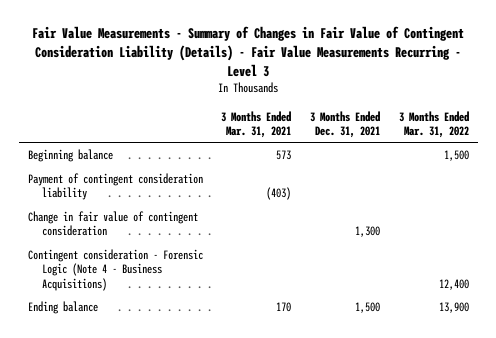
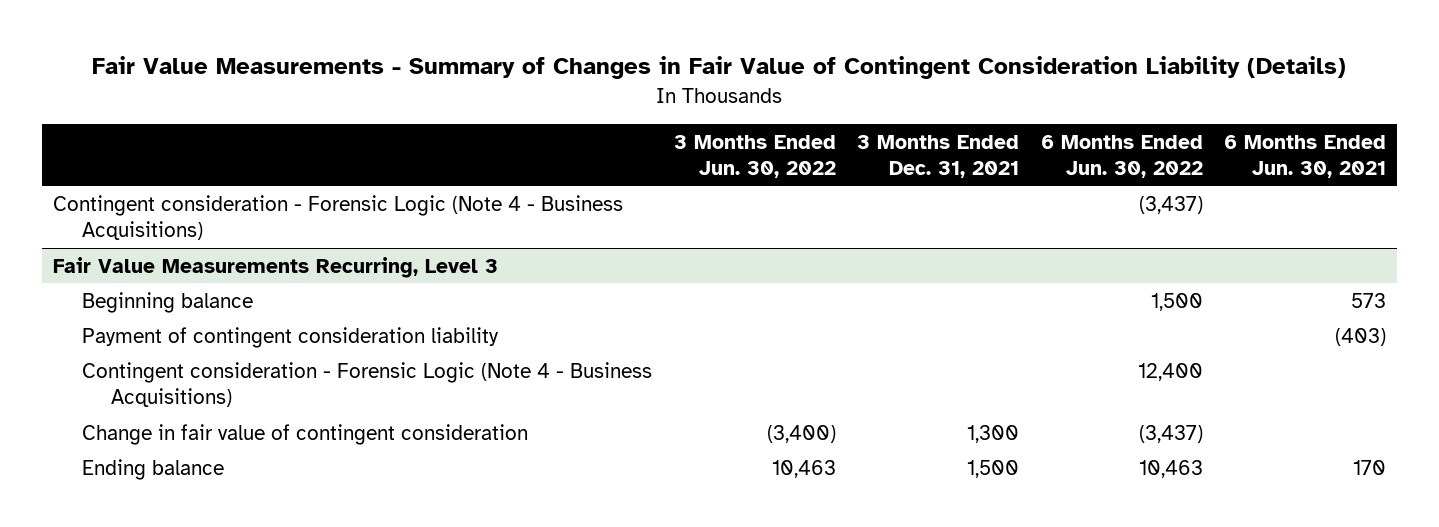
- Fair Value Measurements - Summary of Changes in Fair Value of Contingent Consideration Liability (Details) - Fair Value Measurements Recurring - Level 3
+ Fair Value Measurements - Summary of Changes in Fair Value of Contingent Consideration Liability (Details)
- | 3 Months Ended Mar. 31, 2021 | 3 Months Ended Dec. 31, 2021 | 3 Months Ended Mar. 31, 2022
+ | 3 Months Ended Jun. 30, 2022 | 3 Months Ended Dec. 31, 2021 | 6 Months Ended Jun. 30, 2022 | 6 Months Ended Jun. 30, 2021
- Beginning balance | 573 | | 1,500
- Payment of contingent consideration liability | (403) | |
- Change in fair value of contingent consideration | | 1,300 |
- Ending balance | 170 | 1,500 | 13,900
+ Fair Value Measurements Recurring, Level 3
+ Beginning balance | | | 1,500 | 573
+ Payment of contingent consideration liability | | | | (403)
+ Contingent consideration - Forensic Logic (Note 4 - Business Acquisitions) | | | 12,400 |
+ Change in fair value of contingent consideration | (3,400) | 1,300 | (3,437) |
+ Ending balance | 10,463 | 1,500 | 10,463 | 170

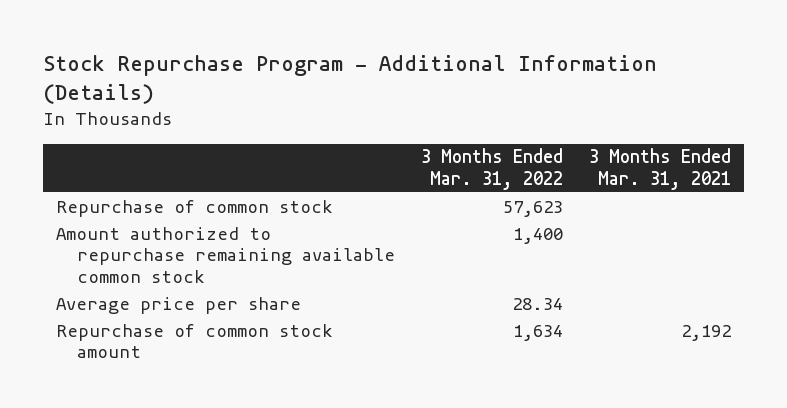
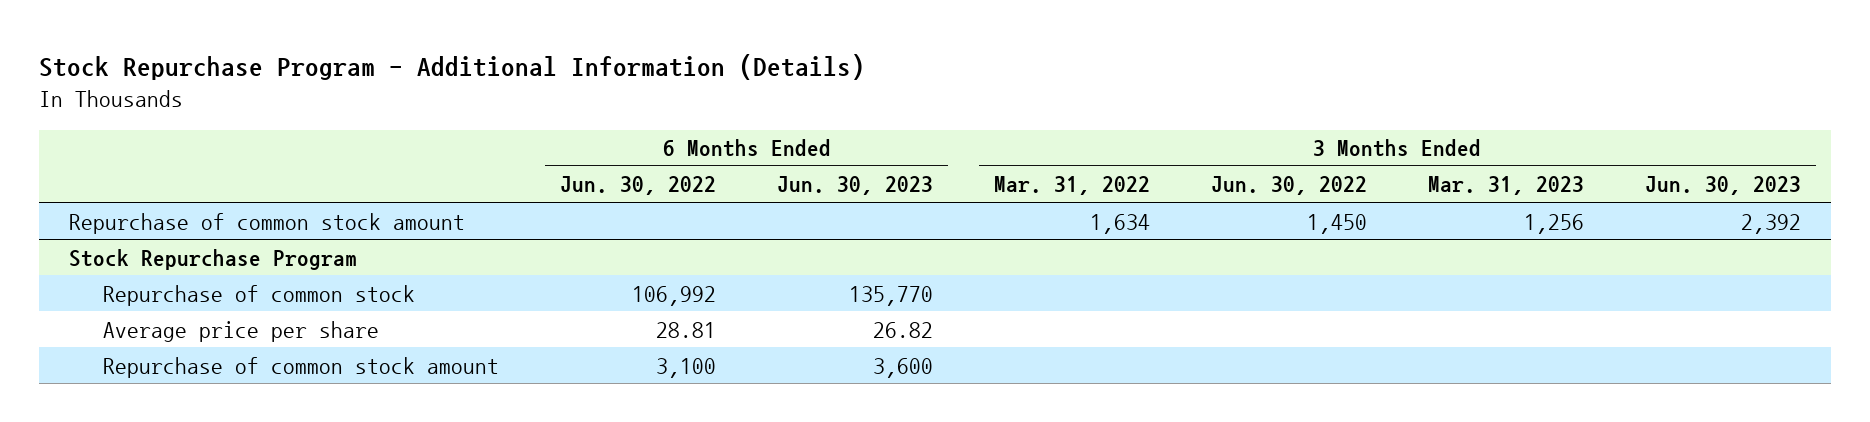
- | 3 Months Ended Mar. 31, 2022 | 3 Months Ended Mar. 31, 2021
+ | 6 Months Ended Jun. 30, 2022 | 6 Months Ended Jun. 30, 2023 | 3 Months Ended Mar. 31, 2022 | 3 Months Ended Jun. 30, 2022 | 3 Months Ended Mar. 31, 2023 | 3 Months Ended Jun. 30, 2023
- Repurchase of common stock | 57,623 |
- Amount authorized to repurchase remaining available common stock | 1,400 |
- Average price per share | 28.34 |
+ Stock Repurchase Program
+ Repurchase of common stock | 106,992 | 135,770 | | | |
+ Average price per share | 28.81 | 26.82 | | | |
+ Repurchase of common stock amount | 3,100 | 3,600 | | | |

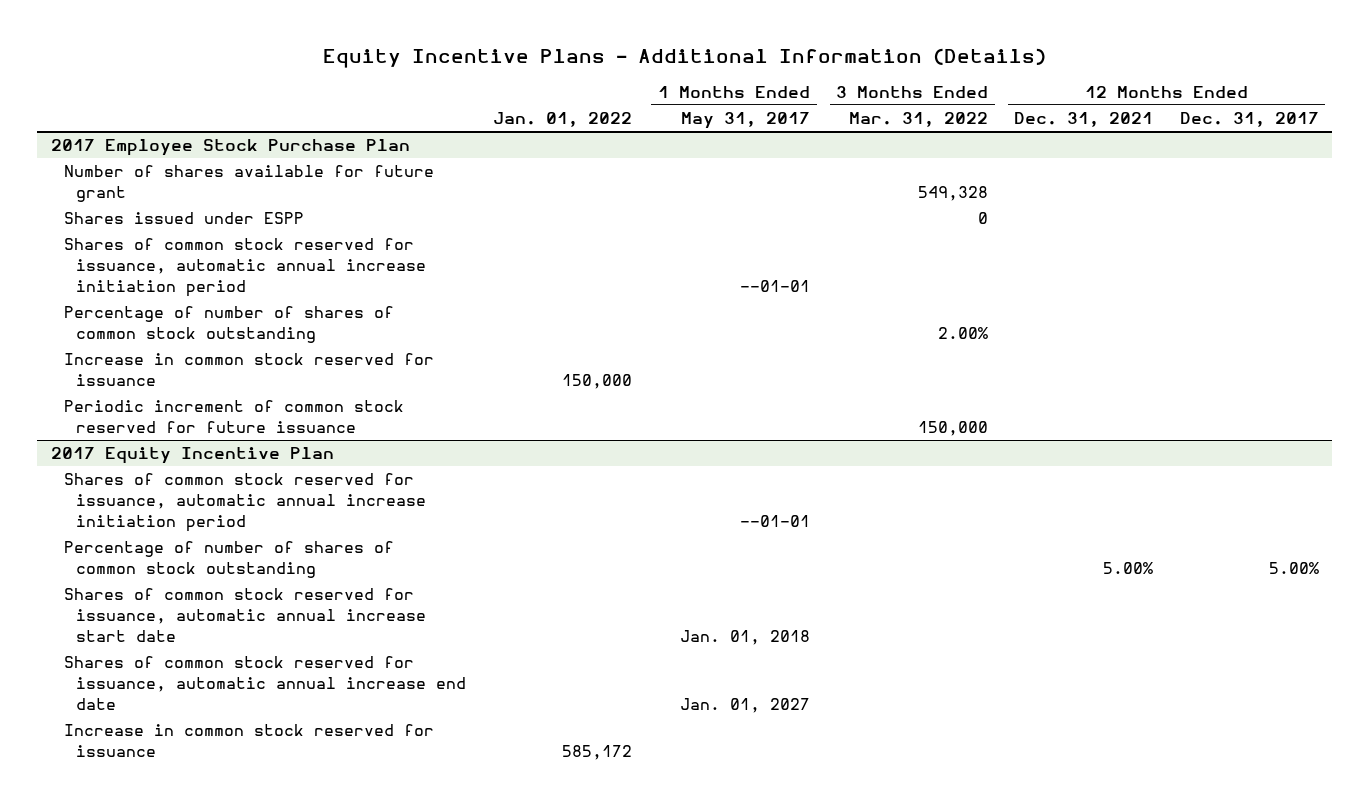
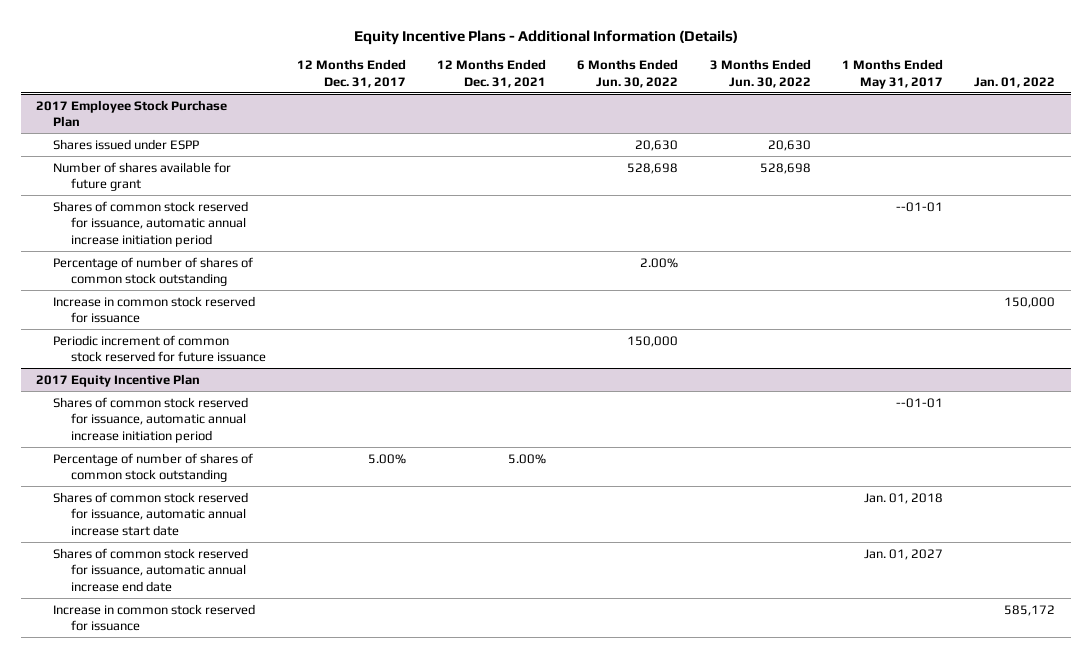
- | Jan. 01, 2022 | 1 Months Ended May 31, 2017 | 3 Months Ended Mar. 31, 2022 | 12 Months Ended Dec. 31, 2021 | 12 Months Ended Dec. 31, 2017
+ | 12 Months Ended Dec. 31, 2017 | 12 Months Ended Dec. 31, 2021 | 6 Months Ended Jun. 30, 2022 | 3 Months Ended Jun. 30, 2022 | 1 Months Ended May 31, 2017 | Jan. 01, 2022
@ 2017 Employee Stock Purchase Plan
moved down: Number of shares available for future grant | | | 528,698 | 528,698 | |

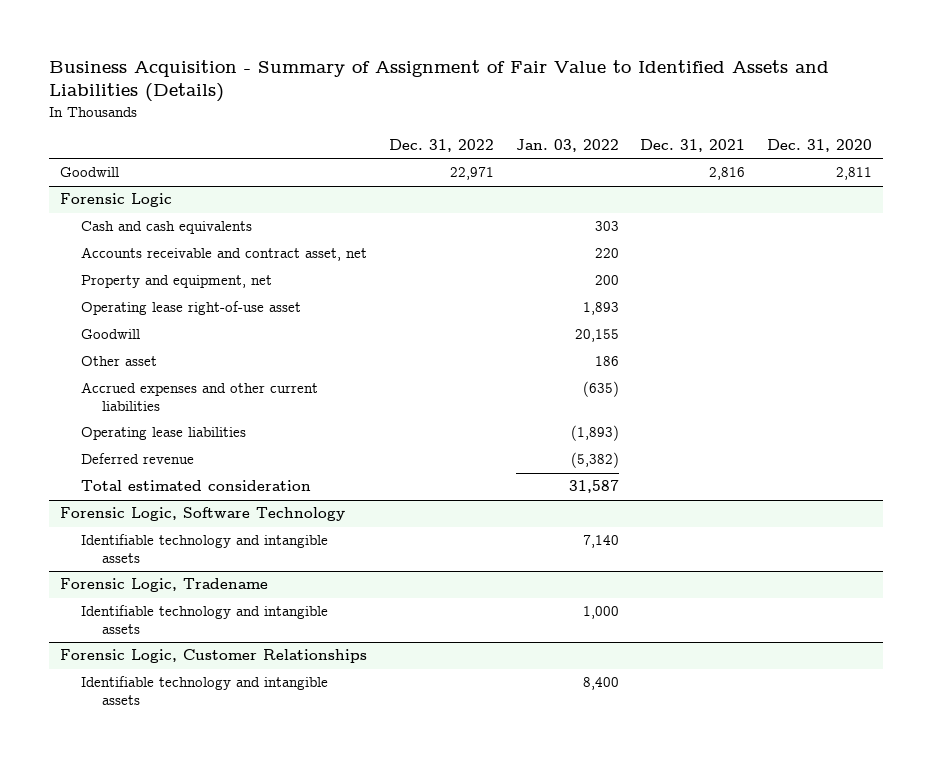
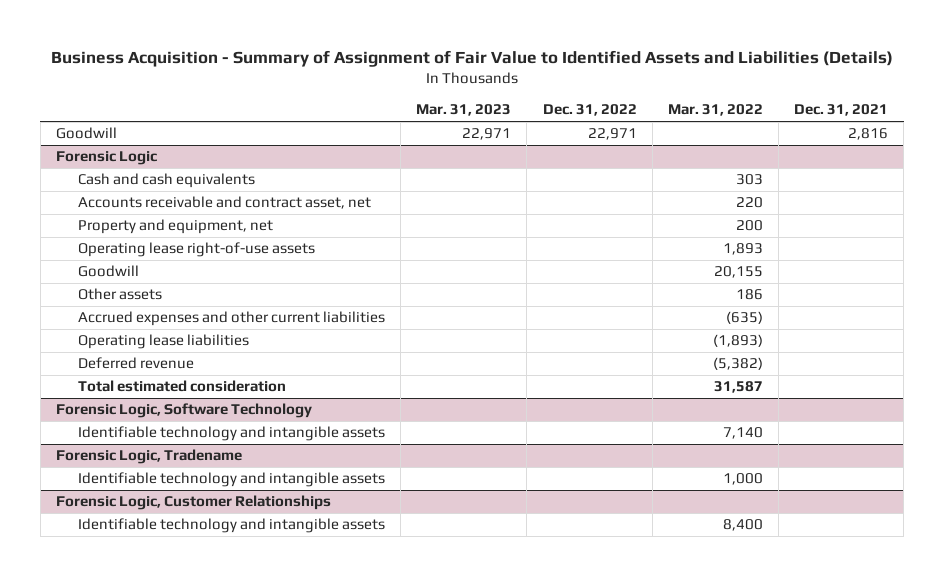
- | Dec. 31, 2022 | Jan. 03, 2022 | Dec. 31, 2021 | Dec. 31, 2020
+ | Mar. 31, 2023 | Dec. 31, 2022 | Mar. 31, 2022 | Dec. 31, 2021
@ Forensic Logic
- Operating lease right-of-use asset | | 1,893 | |
+ Operating lease right-of-use assets | | | 1,893 |
- Other asset | | 186 | |
+ Other assets | | | 186 |

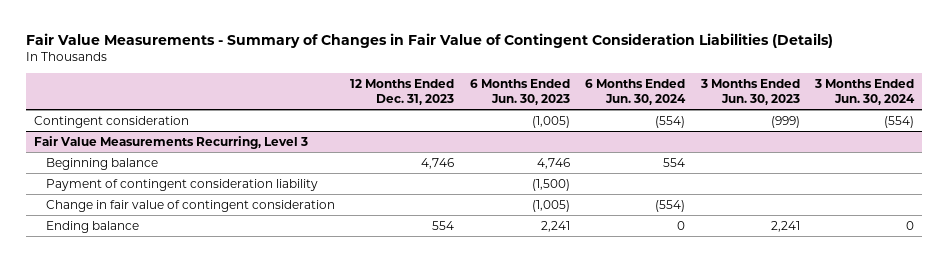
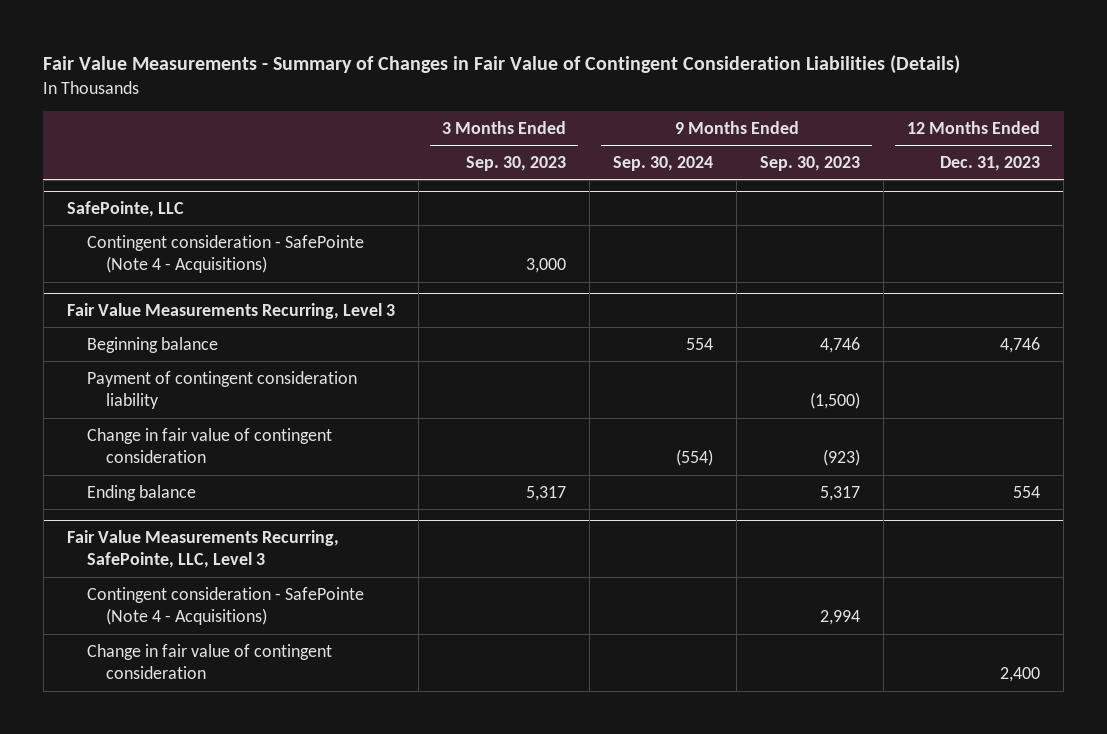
- | 12 Months Ended Dec. 31, 2023 | 6 Months Ended Jun. 30, 2023 | 6 Months Ended Jun. 30, 2024 | 3 Months Ended Jun. 30, 2023 | 3 Months Ended Jun. 30, 2024
+ | 3 Months Ended Sep. 30, 2023 | 9 Months Ended Sep. 30, 2024 | 9 Months Ended Sep. 30, 2023 | 12 Months Ended Dec. 31, 2023
- Contingent consideration | | (1,005) | (554) | (999) | (554)
+ SafePointe, LLC
+ Contingent consideration - SafePointe (Note 4 - Acquisitions) | 3,000 | | |
+ Fair Value Measurements Recurring, SafePointe, LLC, Level 3
+ Contingent consideration - SafePointe (Note 4 - Acquisitions) | | | 2,994 |
+ Change in fair value of contingent consideration | | | | 2,400

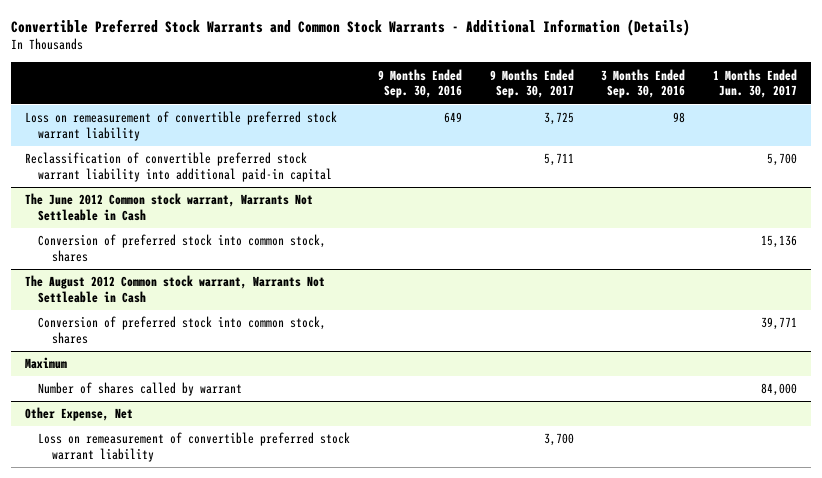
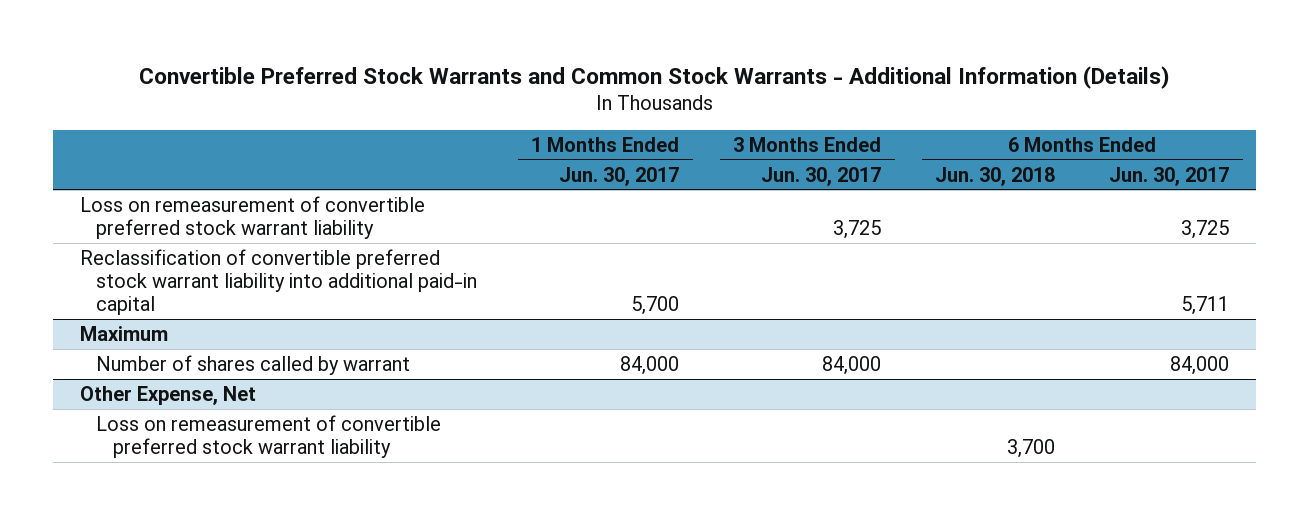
- | 9 Months Ended Sep. 30, 2016 | 9 Months Ended Sep. 30, 2017 | 3 Months Ended Sep. 30, 2016 | 1 Months Ended Jun. 30, 2017
+ | 1 Months Ended Jun. 30, 2017 | 3 Months Ended Jun. 30, 2017 | 6 Months Ended Jun. 30, 2018 | 6 Months Ended Jun. 30, 2017
- The June 2012 Common stock warrant, Warrants Not Settleable in Cash
- Conversion of preferred stock into common stock, shares | | | | 15,136
- The August 2012 Common stock warrant, Warrants Not Settleable in Cash
- Conversion of preferred stock into common stock, shares | | | | 39,771

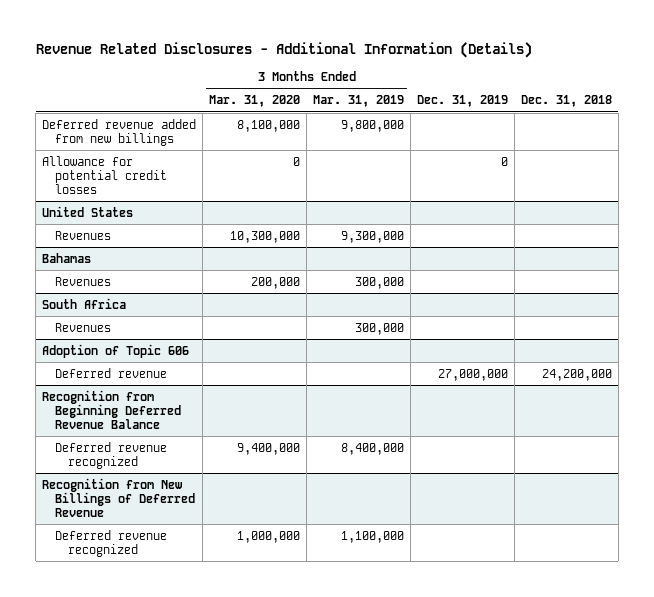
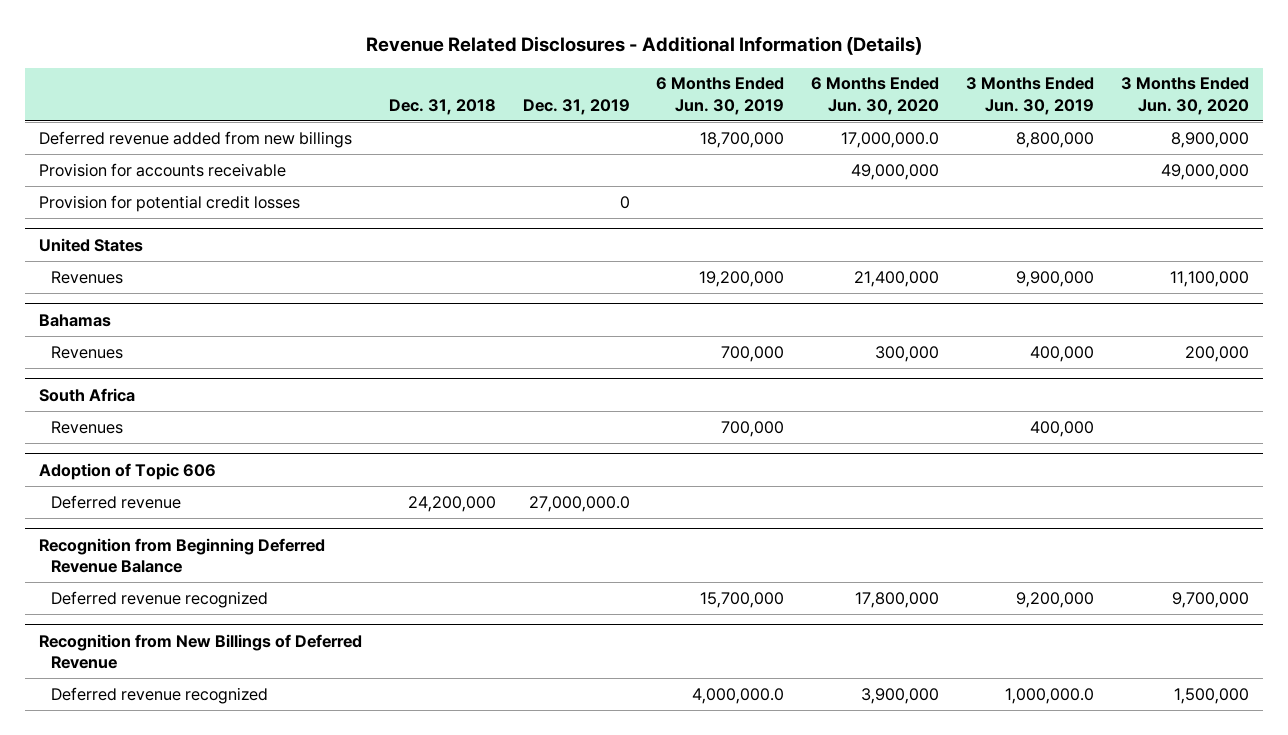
- | 3 Months Ended Mar. 31, 2020 | 3 Months Ended Mar. 31, 2019 | Dec. 31, 2019 | Dec. 31, 2018
+ | Dec. 31, 2018 | Dec. 31, 2019 | 6 Months Ended Jun. 30, 2019 | 6 Months Ended Jun. 30, 2020 | 3 Months Ended Jun. 30, 2019 | 3 Months Ended Jun. 30, 2020
- Allowance for potential credit losses | 0 | | 0 |
+ Provision for accounts receivable | | | | 49,000,000 | | 49,000,000
+ Provision for potential credit losses | | 0 | | | |
@ Adoption of Topic 606
- Deferred revenue | | | 27,000,000 | 24,200,000
+ Deferred revenue | 24,200,000 | 27,000,000.0 | | | |

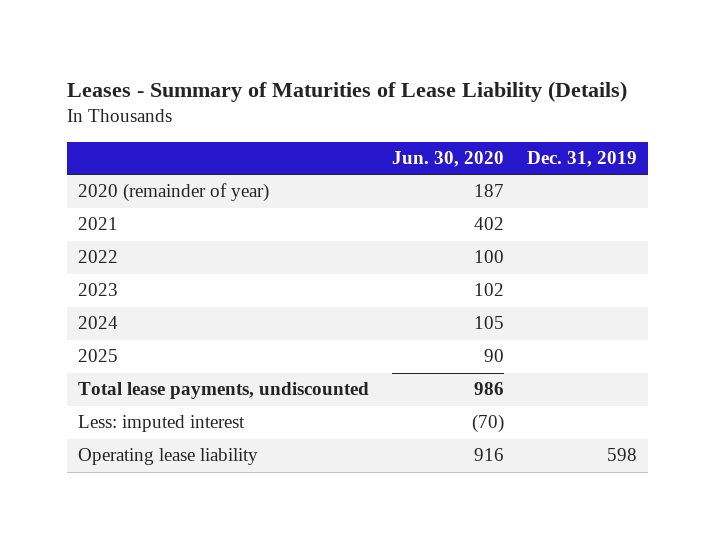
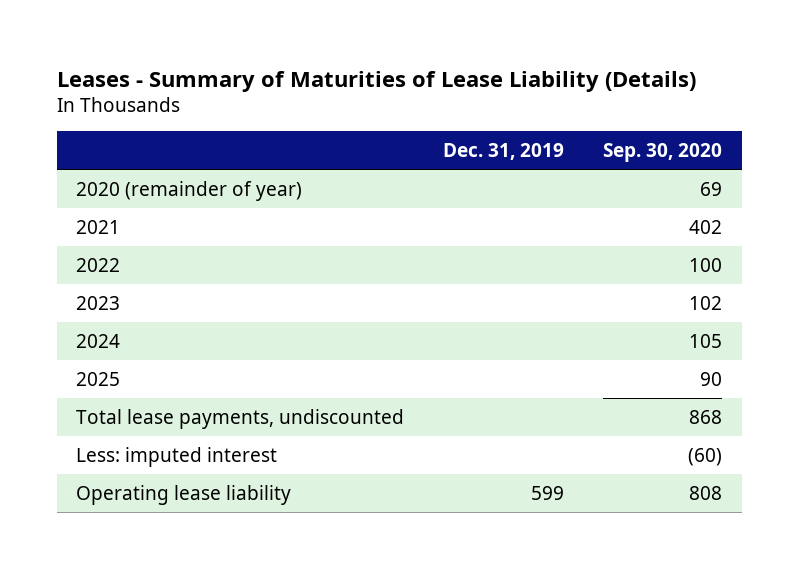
- | Jun. 30, 2020 | Dec. 31, 2019
+ | Dec. 31, 2019 | Sep. 30, 2020
- Operating lease liability | 916 | 598
+ Operating lease liability | 599 | 808

